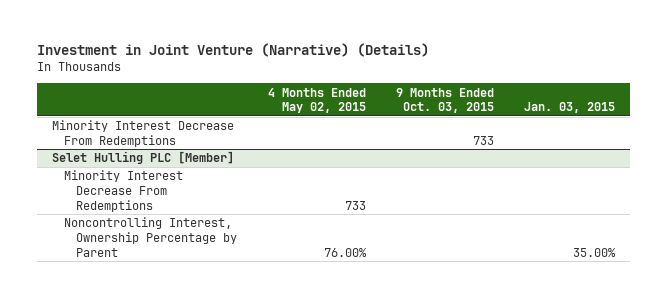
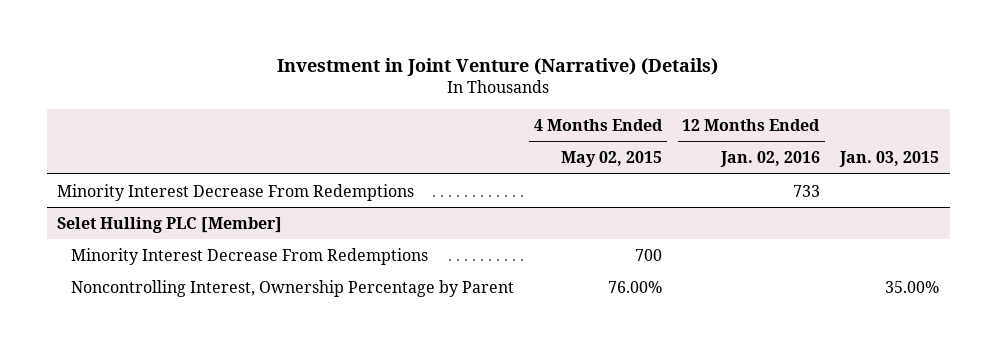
- | 4 Months Ended May 02, 2015 | 9 Months Ended Oct. 03, 2015 | Jan. 03, 2015
+ | 4 Months Ended May 02, 2015 | 12 Months Ended Jan. 02, 2016 | Jan. 03, 2015
@ Selet Hulling PLC [Member]
- Minority Interest Decrease From Redemptions | 733 | |
+ Minority Interest Decrease From Redemptions | 700 | |

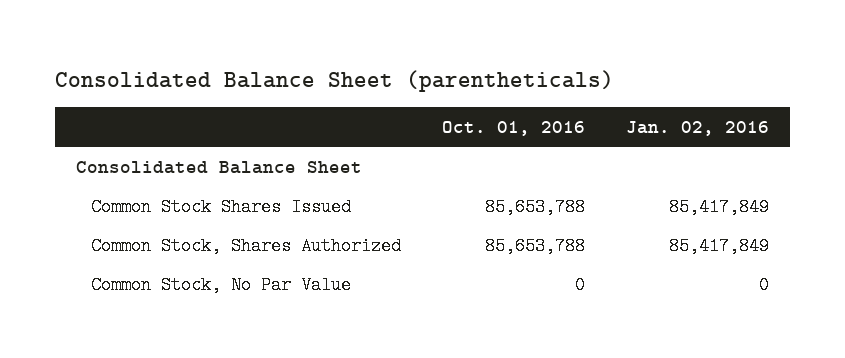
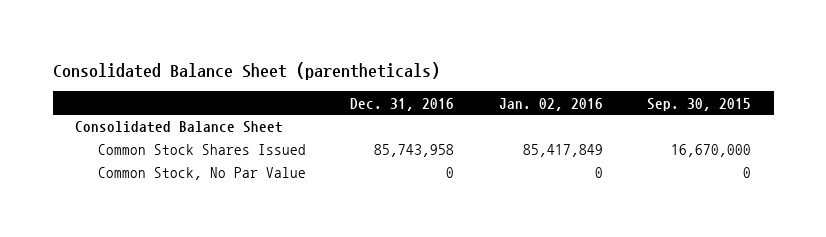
- | Oct. 01, 2016 | Jan. 02, 2016
+ | Dec. 31, 2016 | Jan. 02, 2016 | Sep. 30, 2015
- Common Stock, Shares Authorized | 85,653,788 | 85,417,849

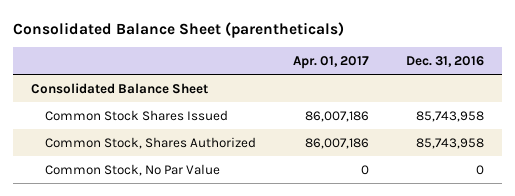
- | Dec. 31, 2016 | Jan. 02, 2016 | Sep. 30, 2015
+ | Apr. 01, 2017 | Dec. 31, 2016
+ Common Stock, Shares Authorized | 86,007,186 | 85,743,958

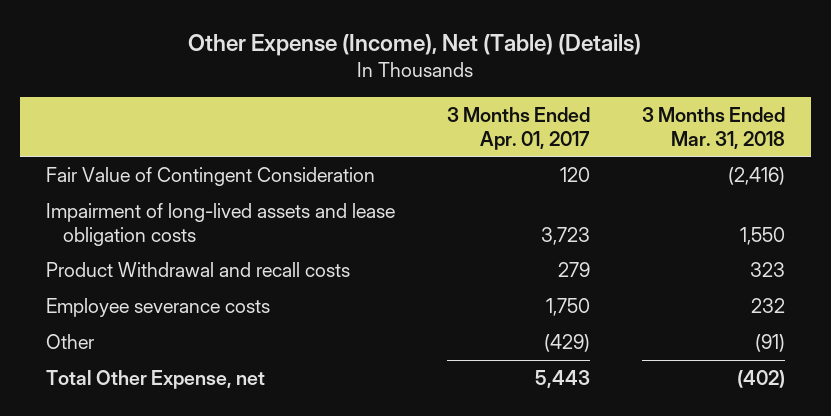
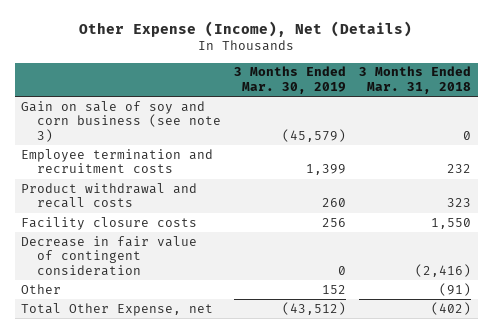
- Other Expense (Income), Net (Table) (Details)
+ Other Expense (Income), Net (Details)
- | 3 Months Ended Apr. 01, 2017 | 3 Months Ended Mar. 31, 2018
+ | 3 Months Ended Mar. 30, 2019 | 3 Months Ended Mar. 31, 2018
- Fair Value of Contingent Consideration | 120 | (2,416)
- Impairment of long-lived assets and lease obligation costs | 3,723 | 1,550
- Product Withdrawal and recall costs | 279 | 323
- Employee severance costs | 1,750 | 232
+ Gain on sale of soy and corn business (see note 3) | (45,579) | 0
+ Employee termination and recruitment costs | 1,399 | 232
+ Product withdrawal and recall costs | 260 | 323
+ Facility closure costs | 256 | 1,550
+ Decrease in fair value of contingent consideration | 0 | (2,416)

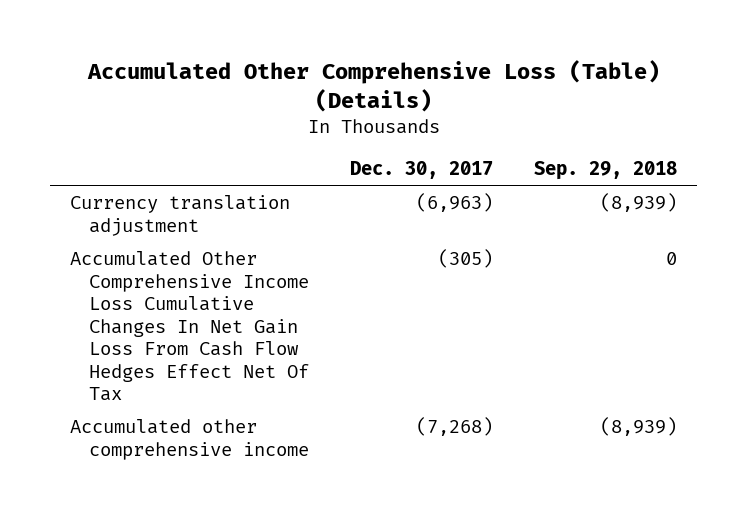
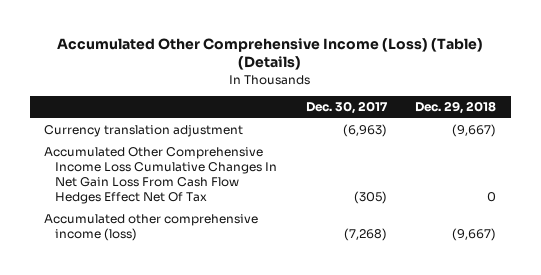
- Accumulated Other Comprehensive Loss (Table) (Details)
+ Accumulated Other Comprehensive Income (Loss) (Table) (Details)
- | Dec. 30, 2017 | Sep. 29, 2018
+ | Dec. 30, 2017 | Dec. 29, 2018
- Accumulated other comprehensive income | (7,268) | (8,939)
+ Accumulated other comprehensive income (loss) | (7,268) | (9,667)

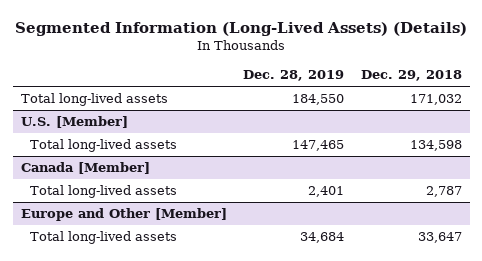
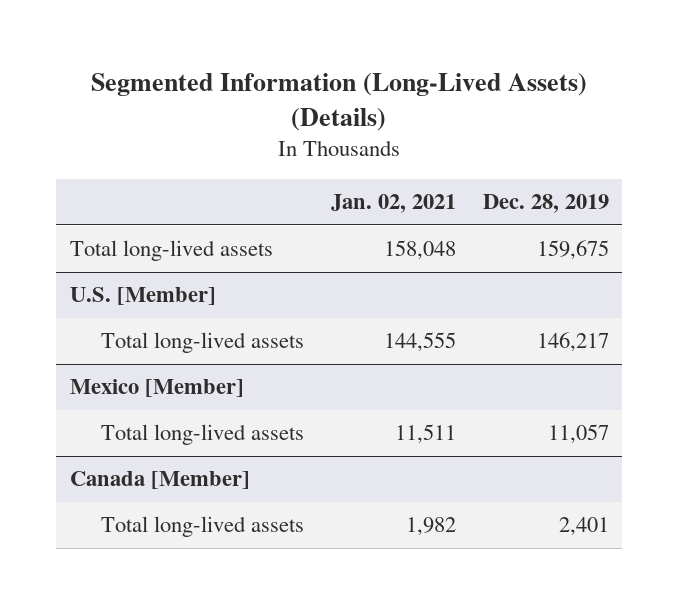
- | Dec. 28, 2019 | Dec. 29, 2018
+ | Jan. 02, 2021 | Dec. 28, 2019
- Total long-lived assets | 184,550 | 171,032
+ Total long-lived assets | 158,048 | 159,675
@ U.S. [Member]
- Total long-lived assets | 147,465 | 134,598
+ Total long-lived assets | 144,555 | 146,217
+ Mexico [Member]
+ Total long-lived assets | 11,511 | 11,057
- Europe and Other [Member]
- Total long-lived assets | 34,684 | 33,647

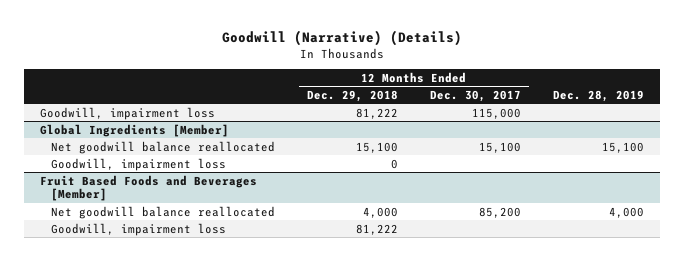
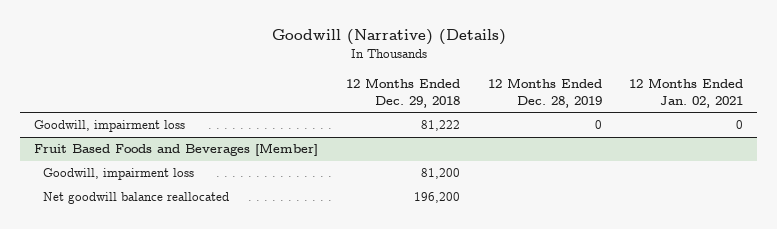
- | 12 Months Ended Dec. 29, 2018 | 12 Months Ended Dec. 30, 2017 | Dec. 28, 2019
+ | 12 Months Ended Dec. 29, 2018 | 12 Months Ended Dec. 28, 2019 | 12 Months Ended Jan. 02, 2021
- Global Ingredients [Member]
- Net goodwill balance reallocated | 15,100 | 15,100 | 15,100
- Goodwill, impairment loss | 0 | |
@ Fruit Based Foods and Beverages [Member]
- Net goodwill balance reallocated | 4,000 | 85,200 | 4,000
- Goodwill, impairment loss | 81,222 | |
+ Goodwill, impairment loss | 81,200 | |
+ Net goodwill balance reallocated | 196,200 | |

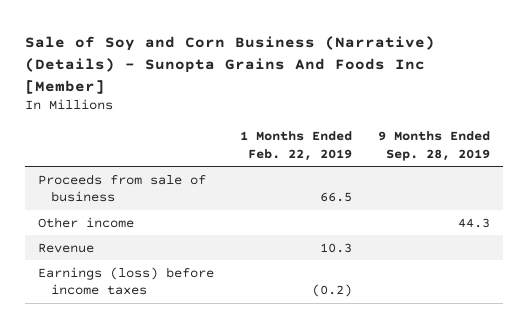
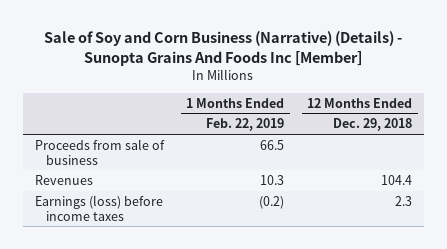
- | 1 Months Ended Feb. 22, 2019 | 9 Months Ended Sep. 28, 2019
+ | 1 Months Ended Feb. 22, 2019 | 12 Months Ended Dec. 29, 2018
- Other income | | 44.3
- Revenue | 10.3 |
+ Revenues | 10.3 | 104.4

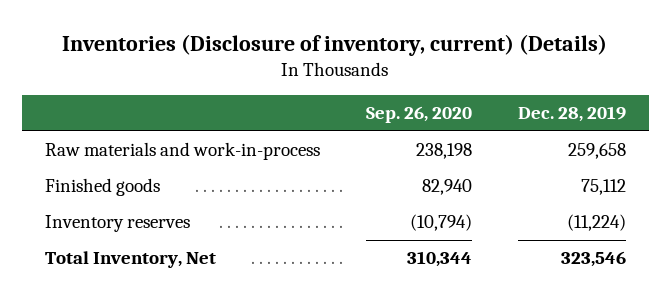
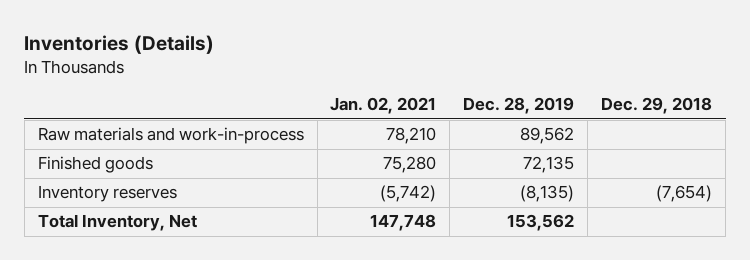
- Inventories (Disclosure of inventory, current) (Details)
+ Inventories (Details)
- | Sep. 26, 2020 | Dec. 28, 2019
+ | Jan. 02, 2021 | Dec. 28, 2019 | Dec. 29, 2018
- Raw materials and work-in-process | 238,198 | 259,658
- Finished goods | 82,940 | 75,112
- Inventory reserves | (10,794) | (11,224)
- Total Inventory, Net | 310,344 | 323,546
+ Raw materials and work-in-process | 78,210 | 89,562 |
+ Finished goods | 75,280 | 72,135 |
+ Inventory reserves | (5,742) | (8,135) | (7,654)
+ Total Inventory, Net | 147,748 | 153,562 |

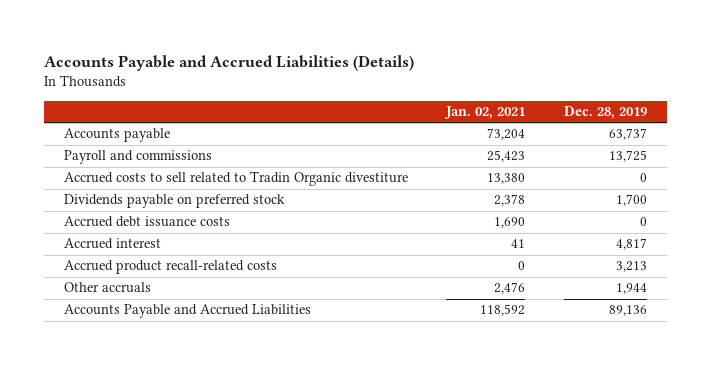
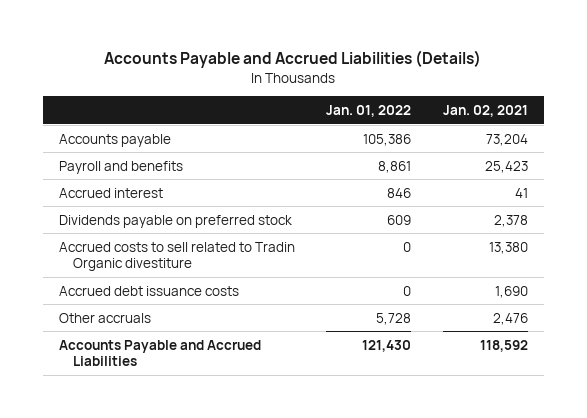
- | Jan. 02, 2021 | Dec. 28, 2019
+ | Jan. 01, 2022 | Jan. 02, 2021
- Payroll and commissions | 25,423 | 13,725
+ Payroll and benefits | 8,861 | 25,423
moved up: Accrued interest | 846 | 41
moved down: Accrued costs to sell related to Tradin Organic divestiture | 0 | 13,380
- Accrued product recall-related costs | 0 | 3,213

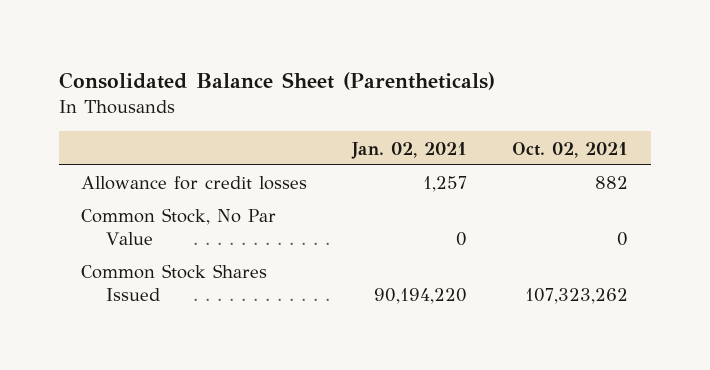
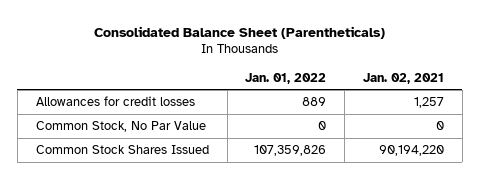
- | Jan. 02, 2021 | Oct. 02, 2021
+ | Jan. 01, 2022 | Jan. 02, 2021
- Allowance for credit losses | 1,257 | 882
+ Allowances for credit losses | 889 | 1,257

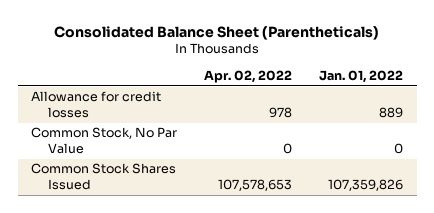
- | Jan. 01, 2022 | Jan. 02, 2021
+ | Apr. 02, 2022 | Jan. 01, 2022
- Allowances for credit losses | 889 | 1,257
+ Allowance for credit losses | 978 | 889

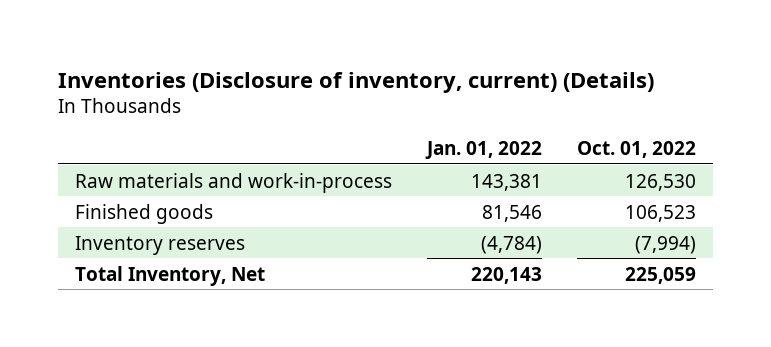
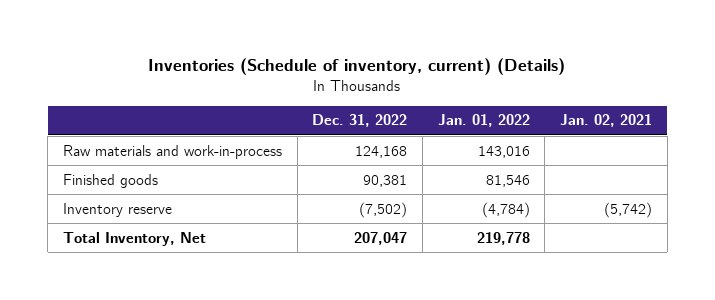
- Inventories (Disclosure of inventory, current) (Details)
+ Inventories (Schedule of inventory, current) (Details)
- | Jan. 01, 2022 | Oct. 01, 2022
+ | Dec. 31, 2022 | Jan. 01, 2022 | Jan. 02, 2021
- Raw materials and work-in-process | 143,381 | 126,530
+ Raw materials and work-in-process | 124,168 | 143,016 |
- Inventory reserves | (4,784) | (7,994)
- Total Inventory, Net | 220,143 | 225,059
+ Inventory reserve | (7,502) | (4,784) | (5,742)
+ Total Inventory, Net | 207,047 | 219,778 |

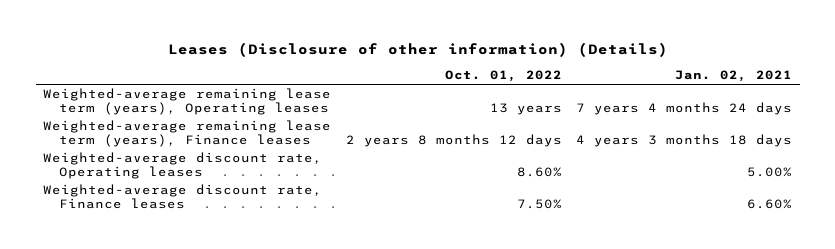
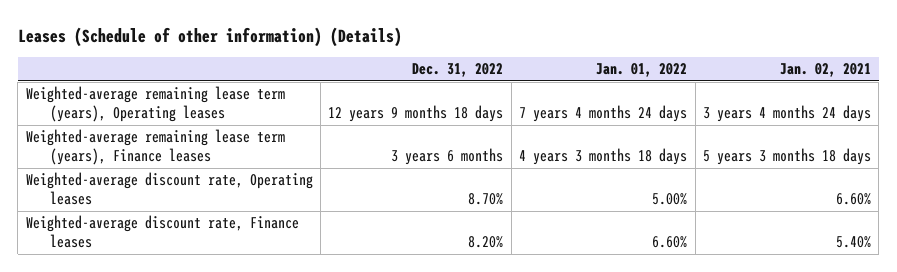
- Leases (Disclosure of other information) (Details)
+ Leases (Schedule of other information) (Details)
- | Oct. 01, 2022 | Jan. 02, 2021
+ | Dec. 31, 2022 | Jan. 01, 2022 | Jan. 02, 2021
- Weighted-average remaining lease term (years), Operating leases | 13 years | 7 years 4 months 24 days
- Weighted-average remaining lease term (years), Finance leases | 2 years 8 months 12 days | 4 years 3 months 18 days
- Weighted-average discount rate, Operating leases | 8.60% | 5.00%
- Weighted-average discount rate, Finance leases | 7.50% | 6.60%
+ Weighted-average remaining lease term (years), Operating leases | 12 years 9 months 18 days | 7 years 4 months 24 days | 3 years 4 months 24 days
+ Weighted-average remaining lease term (years), Finance leases | 3 years 6 months | 4 years 3 months 18 days | 5 years 3 months 18 days
+ Weighted-average discount rate, Operating leases | 8.70% | 5.00% | 6.60%
+ Weighted-average discount rate, Finance leases | 8.20% | 6.60% | 5.40%

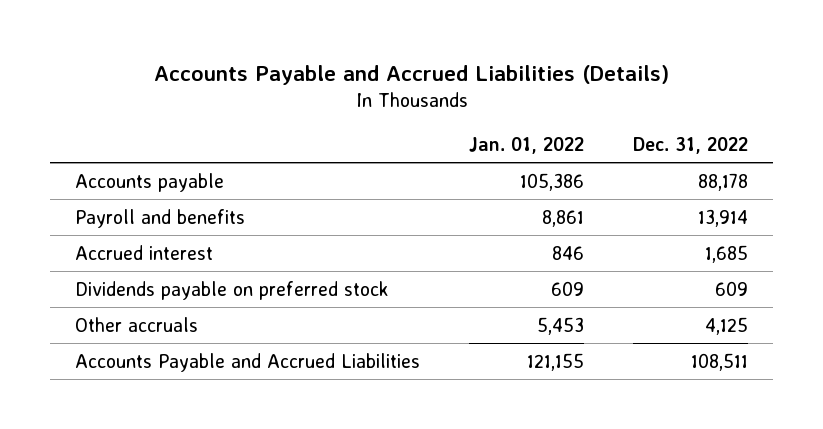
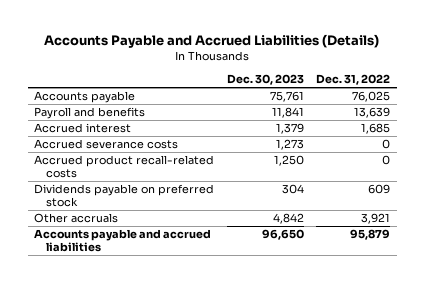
- | Jan. 01, 2022 | Dec. 31, 2022
+ | Dec. 30, 2023 | Dec. 31, 2022
- Accounts payable | 105,386 | 88,178
- Payroll and benefits | 8,861 | 13,914
+ Accounts payable | 75,761 | 76,025
+ Payroll and benefits | 11,841 | 13,639
+ Accrued severance costs | 1,273 | 0
+ Accrued product recall-related costs | 1,250 | 0
- Other accruals | 5,453 | 4,125
- Accounts Payable and Accrued Liabilities | 121,155 | 108,511
+ Other accruals | 4,842 | 3,921
+ Accounts payable and accrued liabilities | 96,650 | 95,879

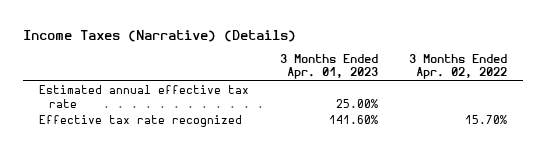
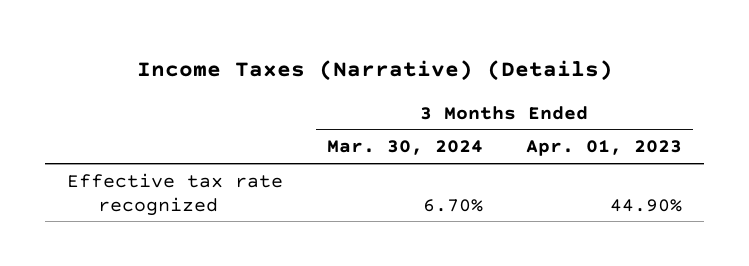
- | 3 Months Ended Apr. 01, 2023 | 3 Months Ended Apr. 02, 2022
+ | 3 Months Ended Mar. 30, 2024 | 3 Months Ended Apr. 01, 2023
- Estimated annual effective tax rate | 25.00% |
- Effective tax rate recognized | 141.60% | 15.70%
+ Effective tax rate recognized | 6.70% | 44.90%

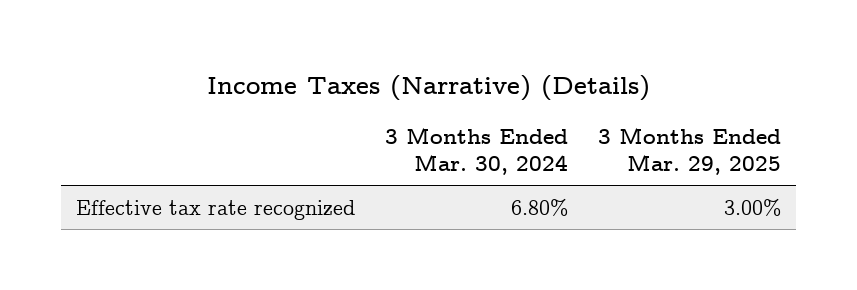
- | 3 Months Ended Mar. 30, 2024 | 3 Months Ended Apr. 01, 2023
+ | 3 Months Ended Mar. 30, 2024 | 3 Months Ended Mar. 29, 2025
- Effective tax rate recognized | 6.70% | 44.90%
+ Effective tax rate recognized | 6.80% | 3.00%

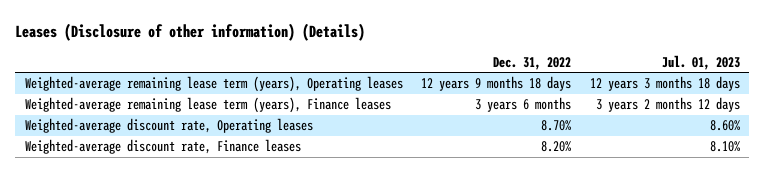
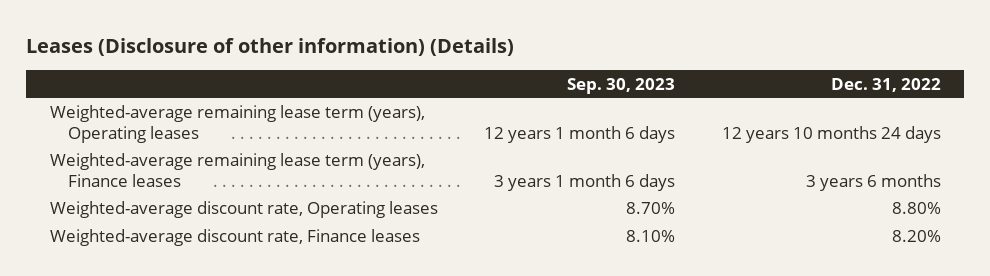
- | Dec. 31, 2022 | Jul. 01, 2023
+ | Sep. 30, 2023 | Dec. 31, 2022
- Weighted-average remaining lease term (years), Operating leases | 12 years 9 months 18 days | 12 years 3 months 18 days
+ Weighted-average remaining lease term (years), Operating leases | 12 years 1 month 6 days | 12 years 10 months 24 days
- Weighted-average discount rate, Operating leases | 8.70% | 8.60%
+ Weighted-average discount rate, Operating leases | 8.70% | 8.80%

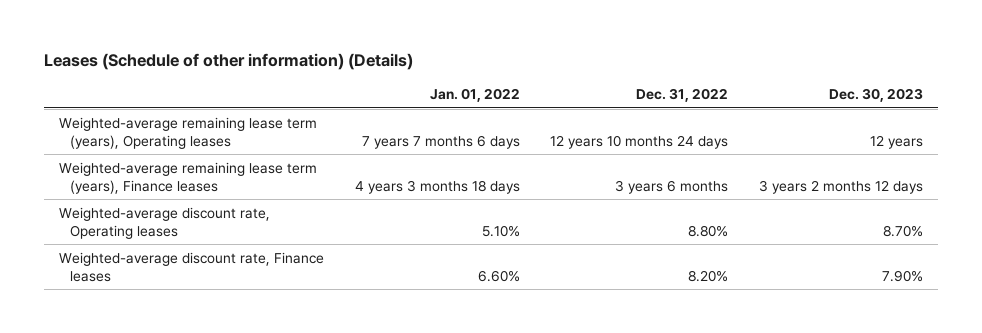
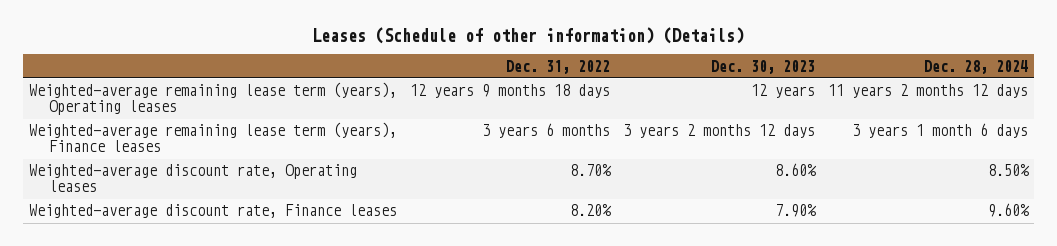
- | Jan. 01, 2022 | Dec. 31, 2022 | Dec. 30, 2023
+ | Dec. 31, 2022 | Dec. 30, 2023 | Dec. 28, 2024
- Weighted-average remaining lease term (years), Operating leases | 7 years 7 months 6 days | 12 years 10 months 24 days | 12 years
+ Weighted-average remaining lease term (years), Operating leases | 12 years 9 months 18 days | 12 years | 11 years 2 months 12 days
- Weighted-average discount rate, Operating leases | 5.10% | 8.80% | 8.70%
+ Weighted-average discount rate, Operating leases | 8.70% | 8.60% | 8.50%

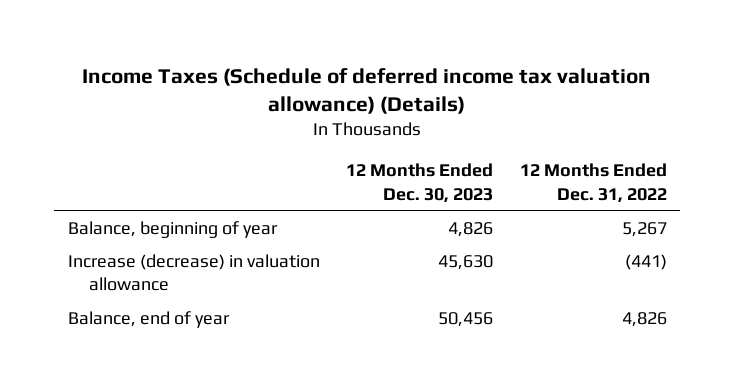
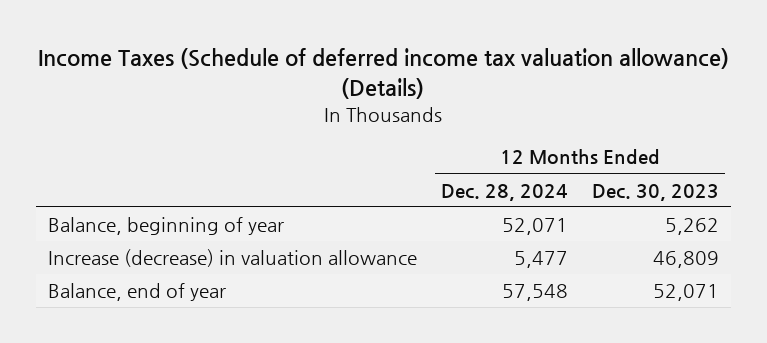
- | 12 Months Ended Dec. 30, 2023 | 12 Months Ended Dec. 31, 2022
+ | 12 Months Ended Dec. 28, 2024 | 12 Months Ended Dec. 30, 2023
- Balance, beginning of year | 4,826 | 5,267
- Increase (decrease) in valuation allowance | 45,630 | (441)
- Balance, end of year | 50,456 | 4,826
+ Balance, beginning of year | 52,071 | 5,262
+ Increase (decrease) in valuation allowance | 5,477 | 46,809
+ Balance, end of year | 57,548 | 52,071

